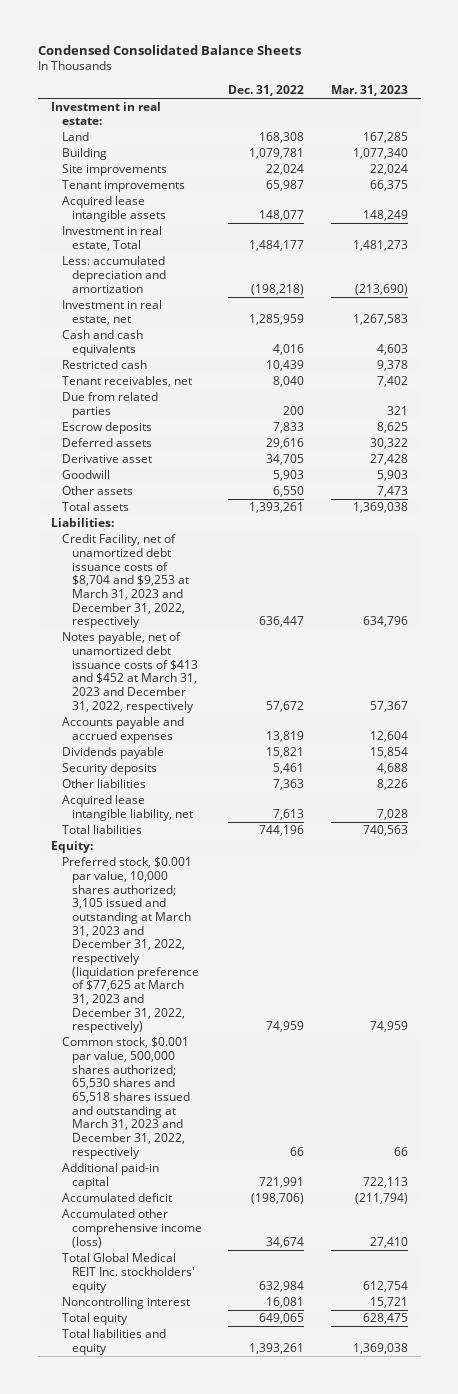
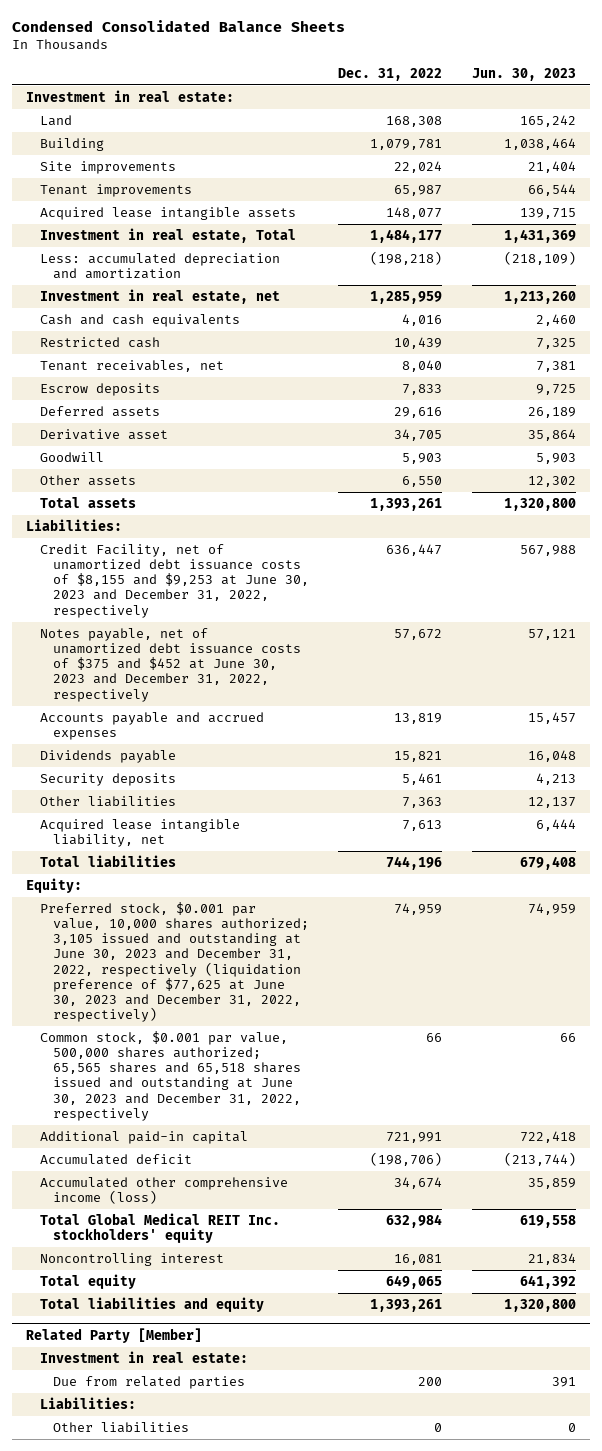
- | Dec. 31, 2022 | Mar. 31, 2023
+ | Dec. 31, 2022 | Jun. 30, 2023
- Due from related parties | 200 | 321
- Credit Facility, net of unamortized debt issuance costs of $8,704 and $9,253 at March 31, 2023 and December 31, 2022, respectively | 636,447 | 634,796
- Notes payable, net of unamortized debt issuance costs of $413 and $452 at March 31, 2023 and December 31, 2022, respectively | 57,672 | 57,367
+ Credit Facility, net of unamortized debt issuance costs of $8,155 and $9,253 at June 30, 2023 and December 31, 2022, respectively | 636,447 | 567,988
+ Notes payable, net of unamortized debt issuance costs of $375 and $452 at June 30, 2023 and December 31, 2022, respectively | 57,672 | 57,121
- Preferred stock, $0.001 par value, 10,000 shares authorized; 3,105 issued and outstanding at March 31, 2023 and December 31, 2022, respectively (liquidation preference of $77,625 at March 31, 2023 and December 31, 2022, respectively) | 74,959 | 74,959
- Common stock, $0.001 par value, 500,000 shares authorized; 65,530 shares and 65,518 shares issued and outstanding at March 31, 2023 and December 31, 2022, respectively | 66 | 66
+ Preferred stock, $0.001 par value, 10,000 shares authorized; 3,105 issued and outstanding at June 30, 2023 and December 31, 2022, respectively (liquidation preference of $77,625 at June 30, 2023 and December 31, 2022, respectively) | 74,959 | 74,959
+ Common stock, $0.001 par value, 500,000 shares authorized; 65,565 shares and 65,518 shares issued and outstanding at June 30, 2023 and December 31, 2022, respectively | 66 | 66
+ Related Party [Member]
+ Investment in real estate:
+ Due from related parties | 200 | 391
+ Liabilities:
+ Other liabilities | 0 | 0

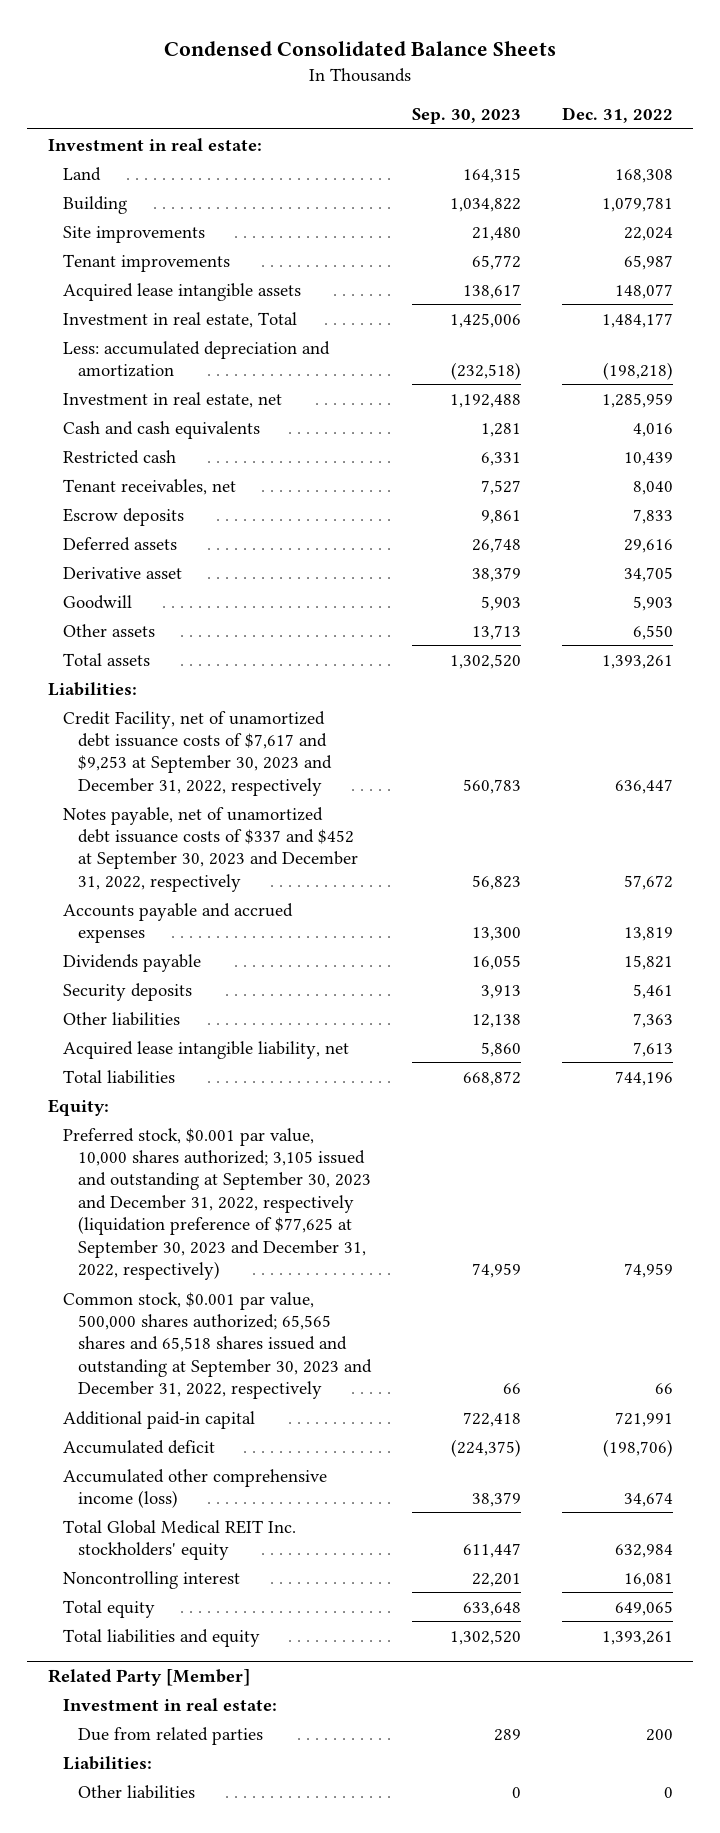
- | Dec. 31, 2022 | Jun. 30, 2023
+ | Sep. 30, 2023 | Dec. 31, 2022
- Credit Facility, net of unamortized debt issuance costs of $8,155 and $9,253 at June 30, 2023 and December 31, 2022, respectively | 636,447 | 567,988
- Notes payable, net of unamortized debt issuance costs of $375 and $452 at June 30, 2023 and December 31, 2022, respectively | 57,672 | 57,121
+ Credit Facility, net of unamortized debt issuance costs of $7,617 and $9,253 at September 30, 2023 and December 31, 2022, respectively | 560,783 | 636,447
+ Notes payable, net of unamortized debt issuance costs of $337 and $452 at September 30, 2023 and December 31, 2022, respectively | 56,823 | 57,672
- Preferred stock, $0.001 par value, 10,000 shares authorized; 3,105 issued and outstanding at June 30, 2023 and December 31, 2022, respectively (liquidation preference of $77,625 at June 30, 2023 and December 31, 2022, respectively) | 74,959 | 74,959
- Common stock, $0.001 par value, 500,000 shares authorized; 65,565 shares and 65,518 shares issued and outstanding at June 30, 2023 and December 31, 2022, respectively | 66 | 66
+ Preferred stock, $0.001 par value, 10,000 shares authorized; 3,105 issued and outstanding at September 30, 2023 and December 31, 2022, respectively (liquidation preference of $77,625 at September 30, 2023 and December 31, 2022, respectively) | 74,959 | 74,959
+ Common stock, $0.001 par value, 500,000 shares authorized; 65,565 shares and 65,518 shares issued and outstanding at September 30, 2023 and December 31, 2022, respectively | 66 | 66

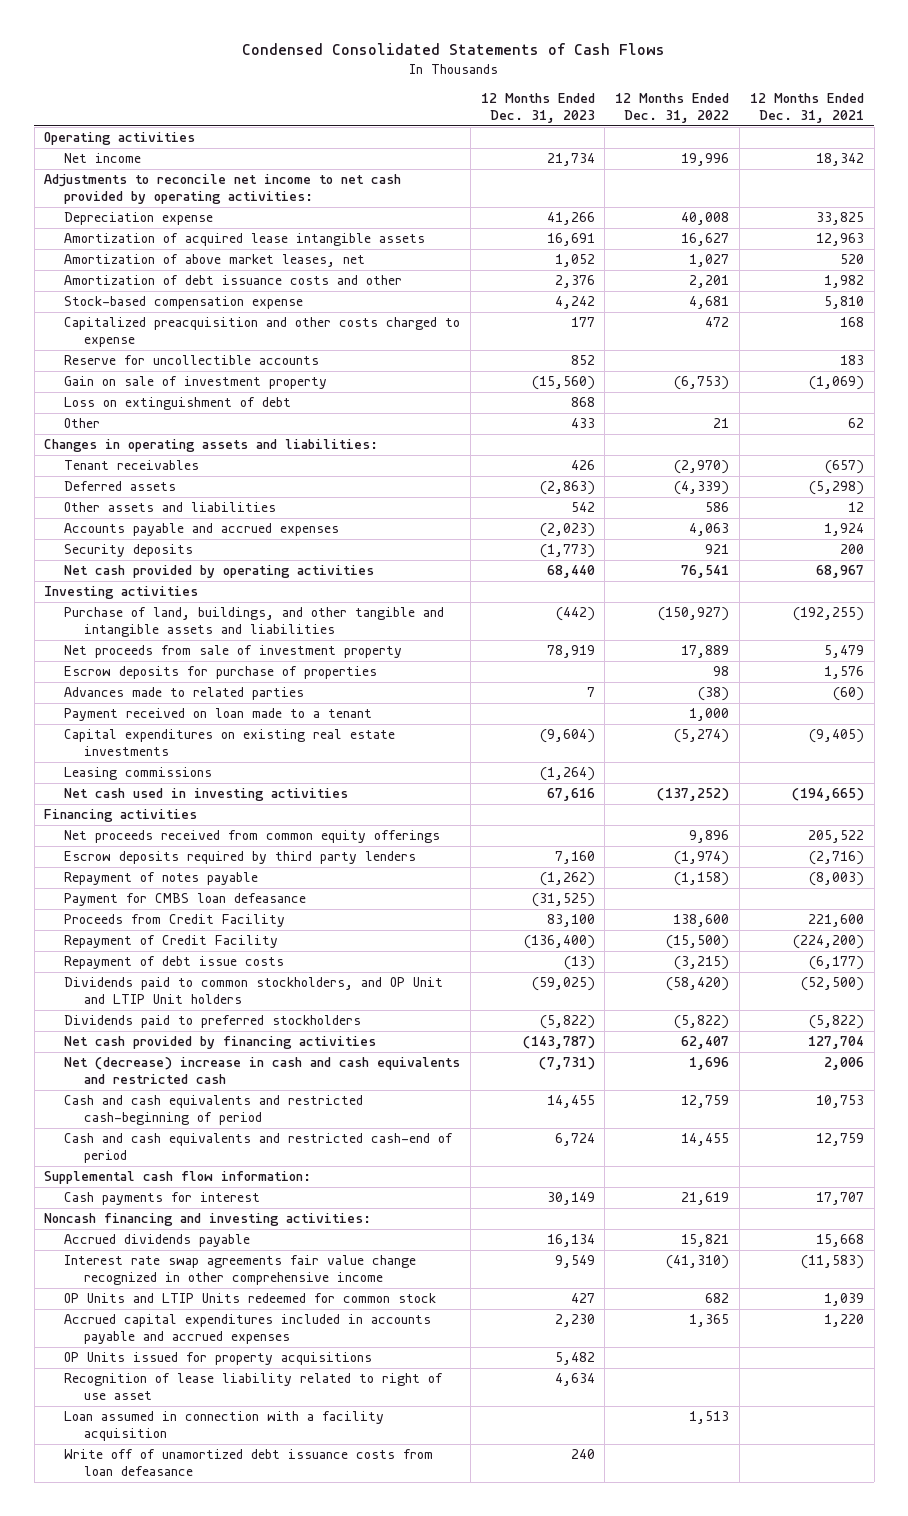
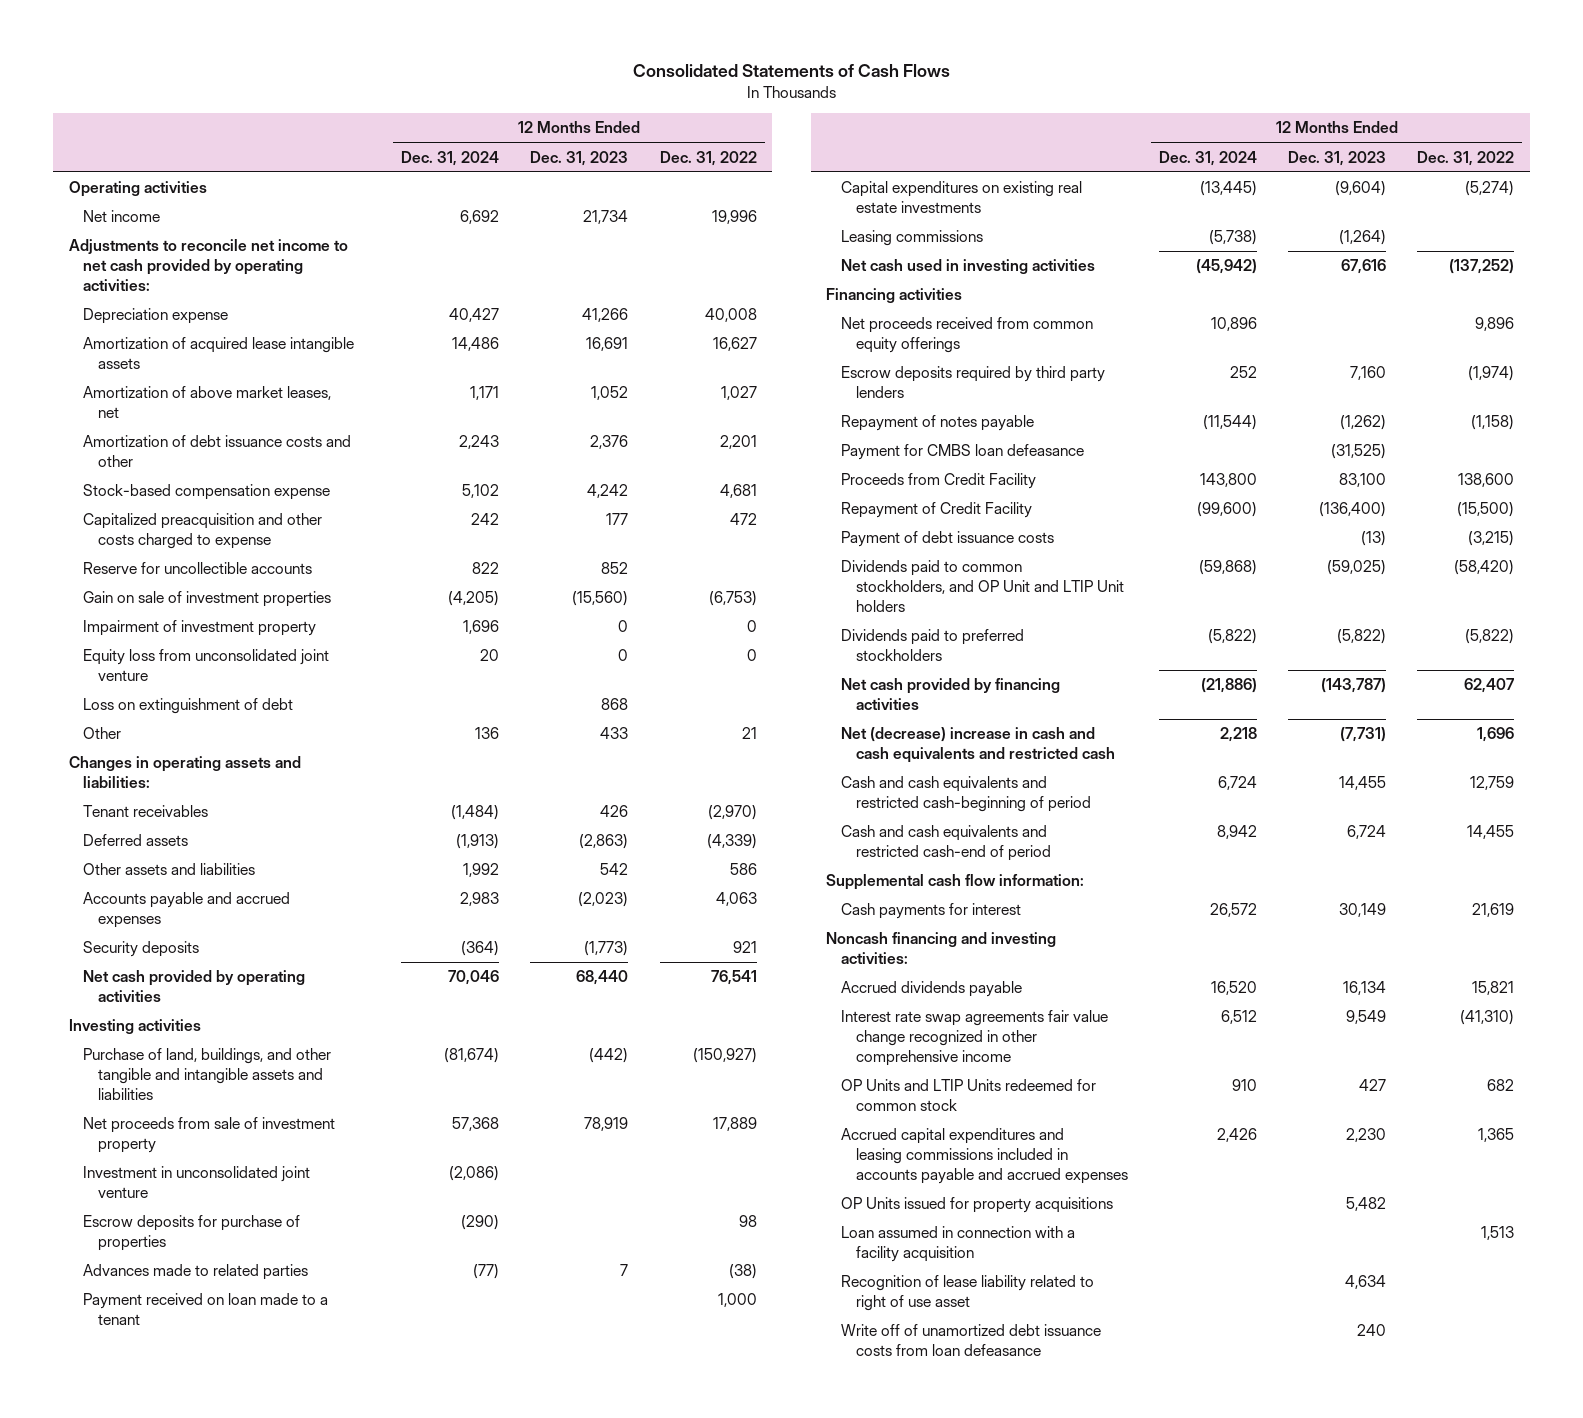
- Condensed Consolidated Statements of Cash Flows
+ Consolidated Statements of Cash Flows
- | 12 Months Ended Dec. 31, 2023 | 12 Months Ended Dec. 31, 2022 | 12 Months Ended Dec. 31, 2021
+ | 12 Months Ended Dec. 31, 2024 | 12 Months Ended Dec. 31, 2023 | 12 Months Ended Dec. 31, 2022
- Gain on sale of investment property | (15,560) | (6,753) | (1,069)
+ Gain on sale of investment properties | (4,205) | (15,560) | (6,753)
+ Impairment of investment property | 1,696 | 0 | 0
+ Equity loss from unconsolidated joint venture | 20 | 0 | 0
+ Investment in unconsolidated joint venture | (2,086) | |
- Repayment of debt issue costs | (13) | (3,215) | (6,177)
+ Payment of debt issuance costs | | (13) | (3,215)
- Accrued capital expenditures included in accounts payable and accrued expenses | 2,230 | 1,365 | 1,220
+ Accrued capital expenditures and leasing commissions included in accounts payable and accrued expenses | 2,426 | 2,230 | 1,365
moved down: Recognition of lease liability related to right of use asset | | 4,634 |

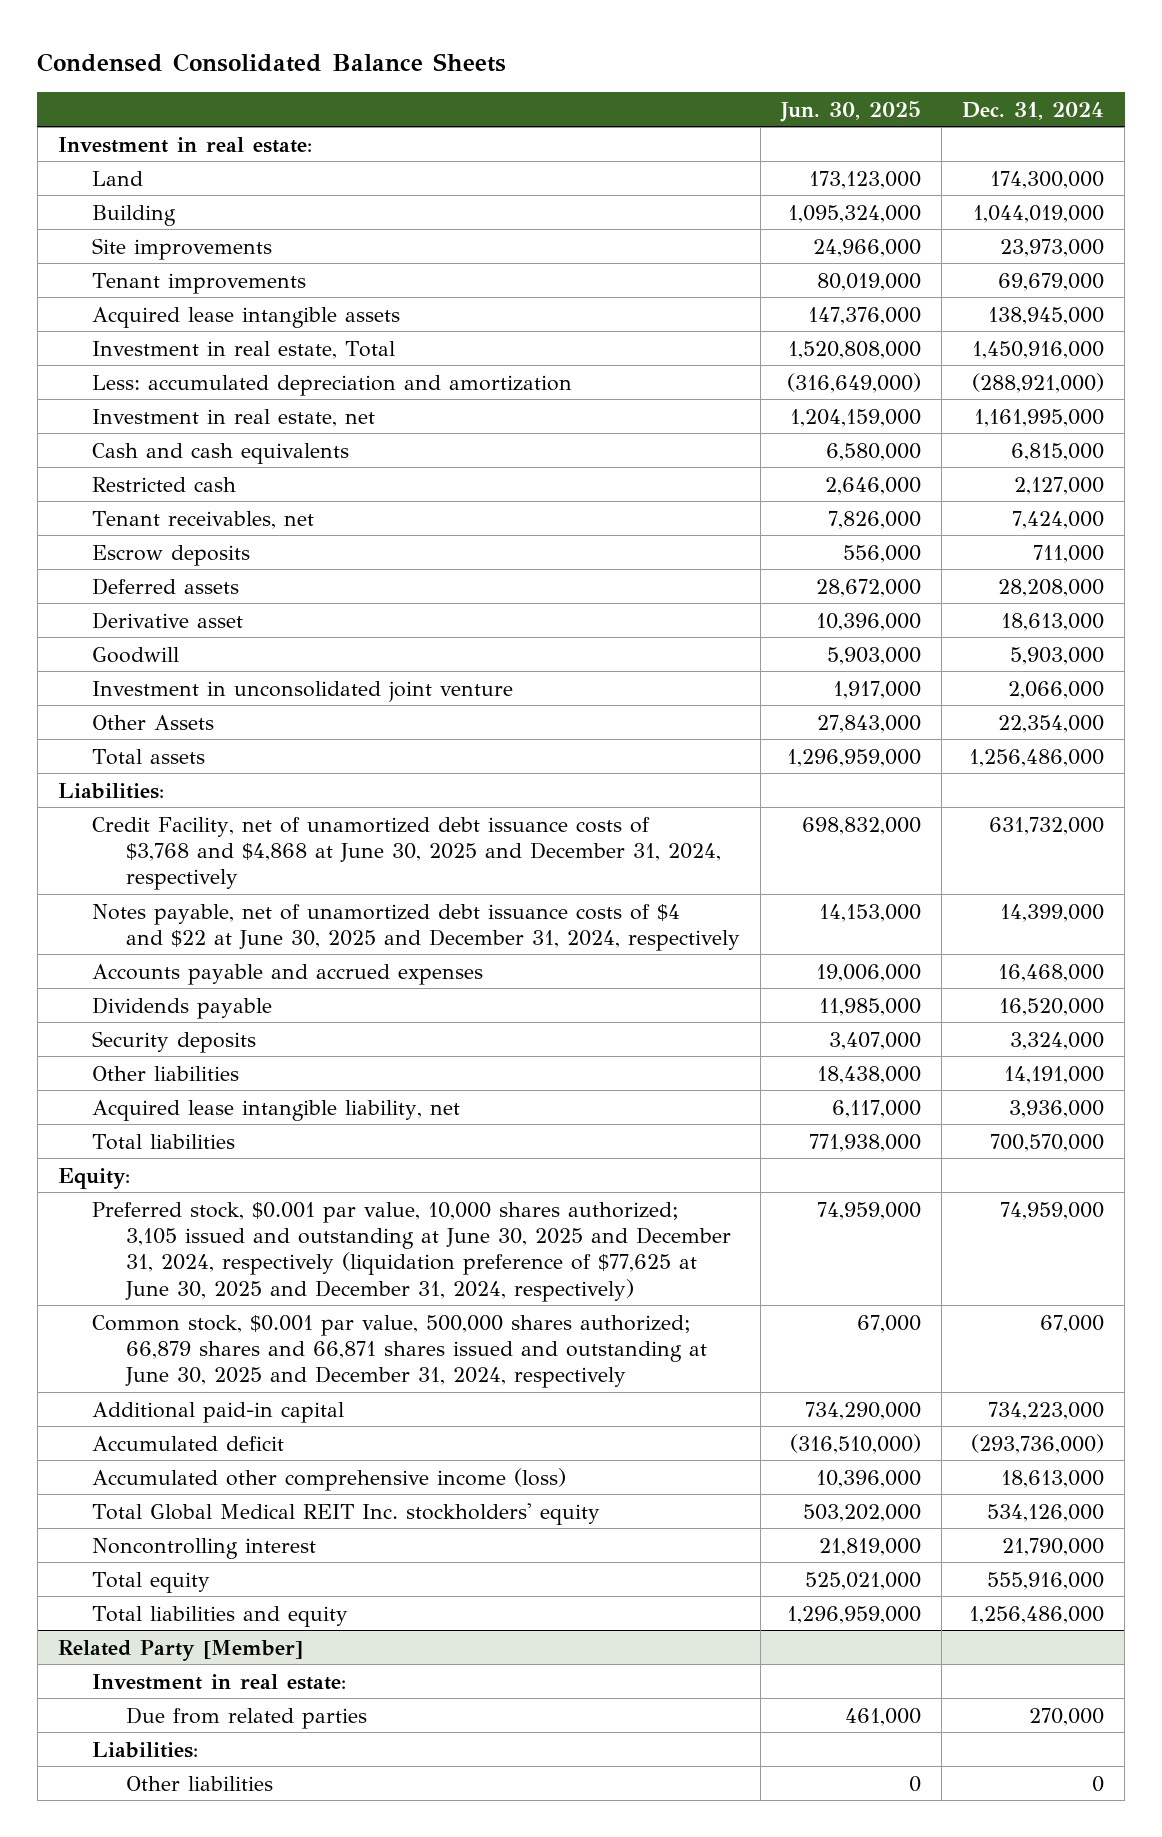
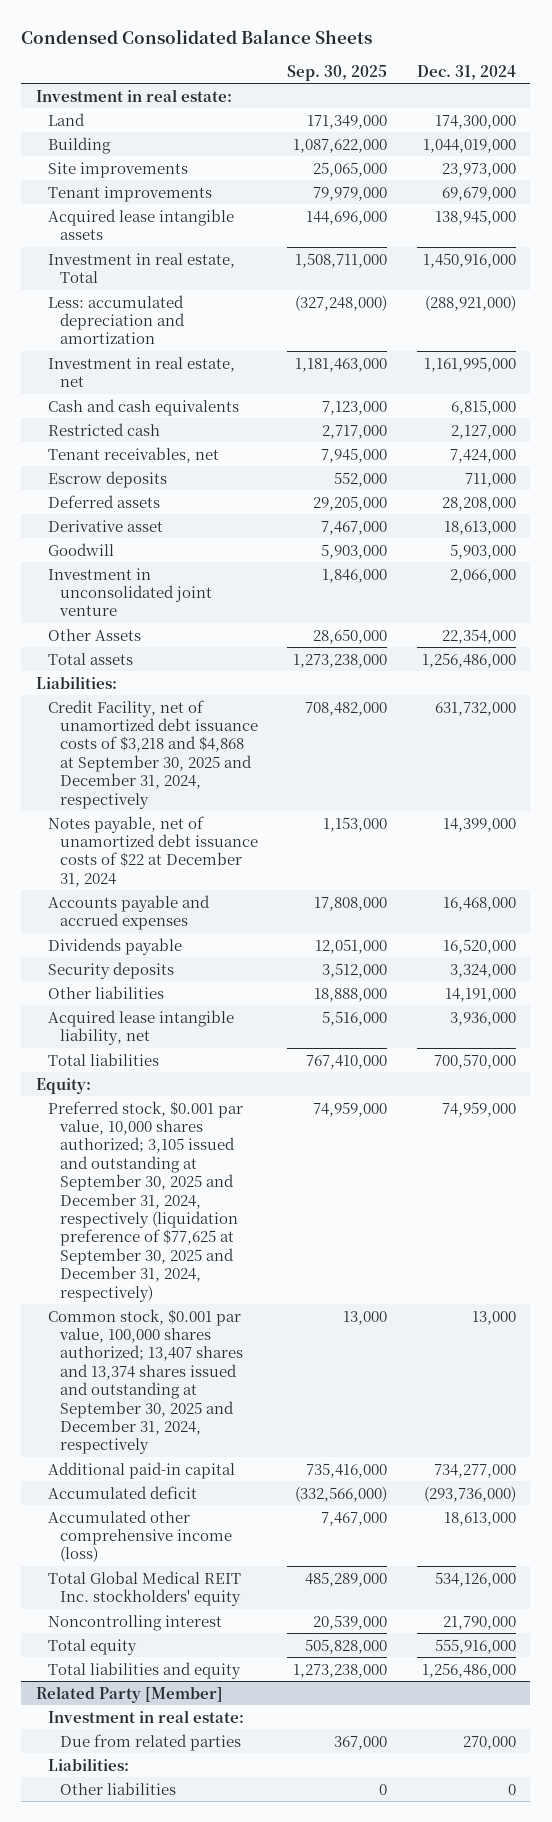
- | Jun. 30, 2025 | Dec. 31, 2024
+ | Sep. 30, 2025 | Dec. 31, 2024
- Credit Facility, net of unamortized debt issuance costs of $3,768 and $4,868 at June 30, 2025 and December 31, 2024, respectively | 698,832,000 | 631,732,000
- Notes payable, net of unamortized debt issuance costs of $4 and $22 at June 30, 2025 and December 31, 2024, respectively | 14,153,000 | 14,399,000
+ Credit Facility, net of unamortized debt issuance costs of $3,218 and $4,868 at September 30, 2025 and December 31, 2024, respectively | 708,482,000 | 631,732,000
+ Notes payable, net of unamortized debt issuance costs of $22 at December 31, 2024 | 1,153,000 | 14,399,000
- Preferred stock, $0.001 par value, 10,000 shares authorized; 3,105 issued and outstanding at June 30, 2025 and December 31, 2024, respectively (liquidation preference of $77,625 at June 30, 2025 and December 31, 2024, respectively) | 74,959,000 | 74,959,000
- Common stock, $0.001 par value, 500,000 shares authorized; 66,879 shares and 66,871 shares issued and outstanding at June 30, 2025 and December 31, 2024, respectively | 67,000 | 67,000
- Additional paid-in capital | 734,290,000 | 734,223,000
+ Preferred stock, $0.001 par value, 10,000 shares authorized; 3,105 issued and outstanding at September 30, 2025 and December 31, 2024, respectively (liquidation preference of $77,625 at September 30, 2025 and December 31, 2024, respectively) | 74,959,000 | 74,959,000
+ Common stock, $0.001 par value, 100,000 shares authorized; 13,407 shares and 13,374 shares issued and outstanding at September 30, 2025 and December 31, 2024, respectively | 13,000 | 13,000
+ Additional paid-in capital | 735,416,000 | 734,277,000

